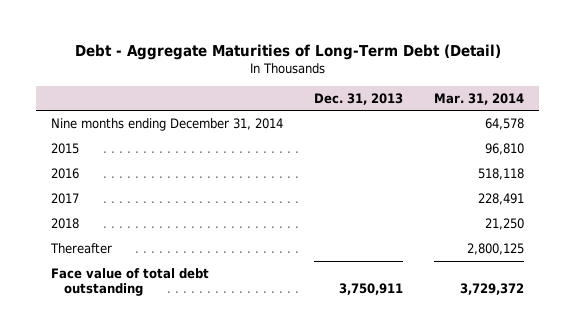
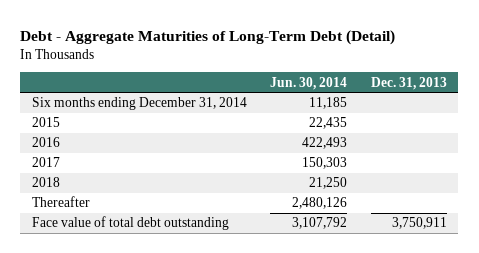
- | Dec. 31, 2013 | Mar. 31, 2014
+ | Jun. 30, 2014 | Dec. 31, 2013
- Nine months ending December 31, 2014 | | 64,578
+ Six months ending December 31, 2014 | 11,185 |

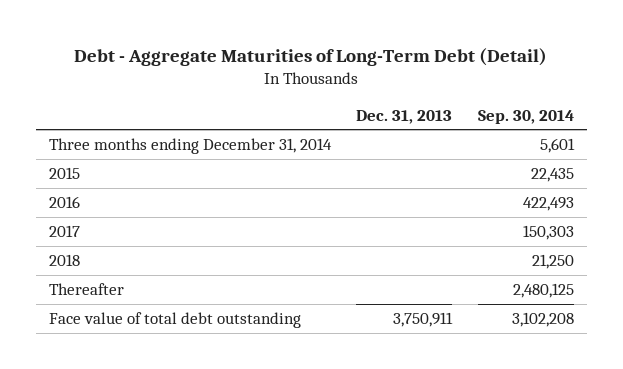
- | Jun. 30, 2014 | Dec. 31, 2013
+ | Dec. 31, 2013 | Sep. 30, 2014
- Six months ending December 31, 2014 | 11,185 |
+ Three months ending December 31, 2014 | | 5,601

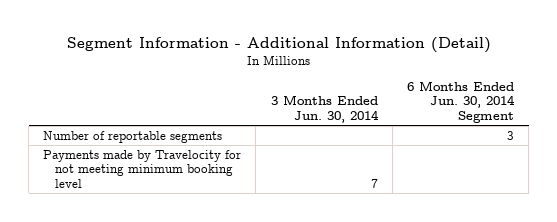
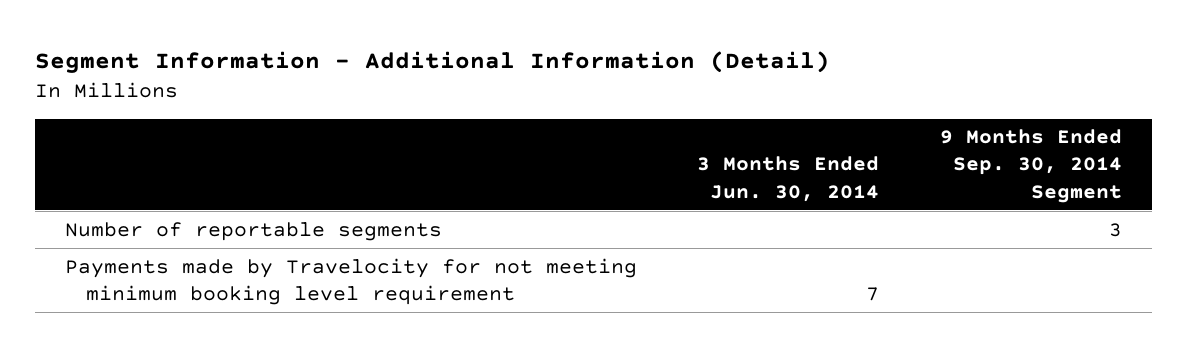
- | 3 Months Ended Jun. 30, 2014 | 6 Months Ended Jun. 30, 2014 Segment
+ | 3 Months Ended Jun. 30, 2014 | 9 Months Ended Sep. 30, 2014 Segment
- Payments made by Travelocity for not meeting minimum booking level | 7 |
+ Payments made by Travelocity for not meeting minimum booking level requirement | 7 |

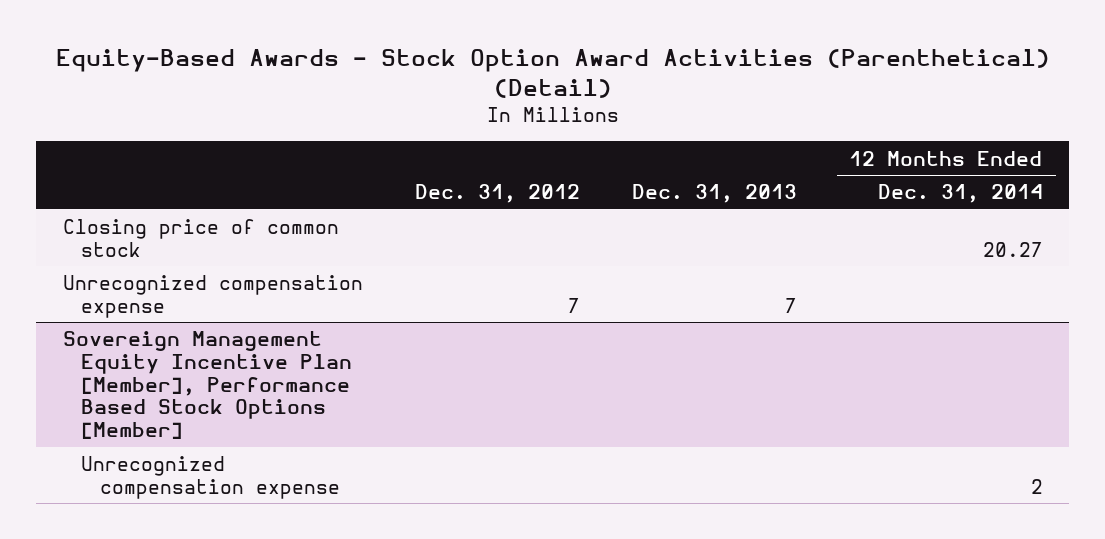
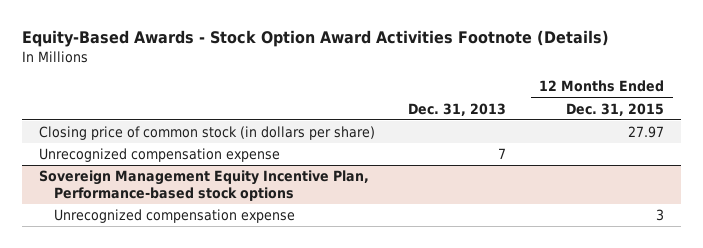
- Equity-Based Awards - Stock Option Award Activities (Parenthetical) (Detail)
+ Equity-Based Awards - Stock Option Award Activities Footnote (Details)
- | Dec. 31, 2012 | Dec. 31, 2013 | 12 Months Ended Dec. 31, 2014
+ | Dec. 31, 2013 | 12 Months Ended Dec. 31, 2015
- Closing price of common stock | | | 20.27
+ Closing price of common stock (in dollars per share) | | 27.97
- Sovereign Management Equity Incentive Plan [Member], Performance Based Stock Options [Member]
+ Sovereign Management Equity Incentive Plan, Performance-based stock options

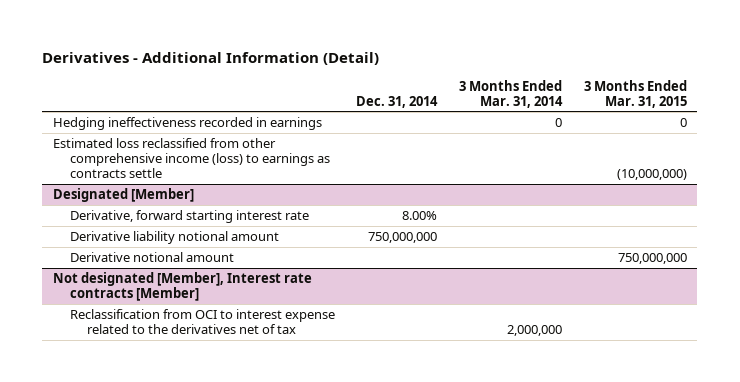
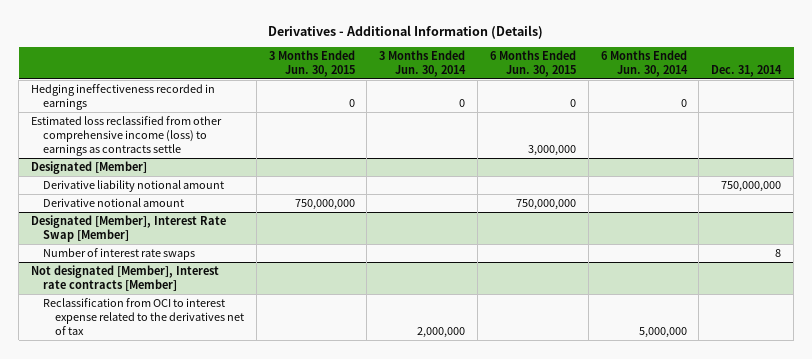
- Derivatives - Additional Information (Detail)
+ Derivatives - Additional Information (Details)
- | Dec. 31, 2014 | 3 Months Ended Mar. 31, 2014 | 3 Months Ended Mar. 31, 2015
+ | 3 Months Ended Jun. 30, 2015 | 3 Months Ended Jun. 30, 2014 | 6 Months Ended Jun. 30, 2015 | 6 Months Ended Jun. 30, 2014 | Dec. 31, 2014
@ Designated [Member]
- Derivative, forward starting interest rate | 8.00% | |
+ Designated [Member], Interest Rate Swap [Member]
+ Number of interest rate swaps | | | | | 8

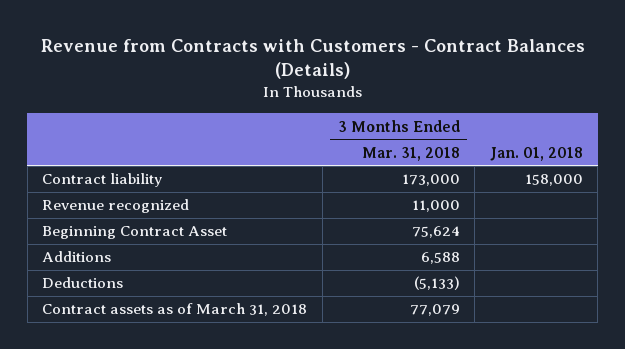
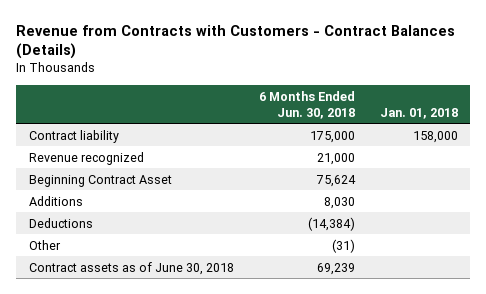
- | 3 Months Ended Mar. 31, 2018 | Jan. 01, 2018
+ | 6 Months Ended Jun. 30, 2018 | Jan. 01, 2018
- Contract assets as of March 31, 2018 | 77,079 |
+ Other | (31) |
+ Contract assets as of June 30, 2018 | 69,239 |

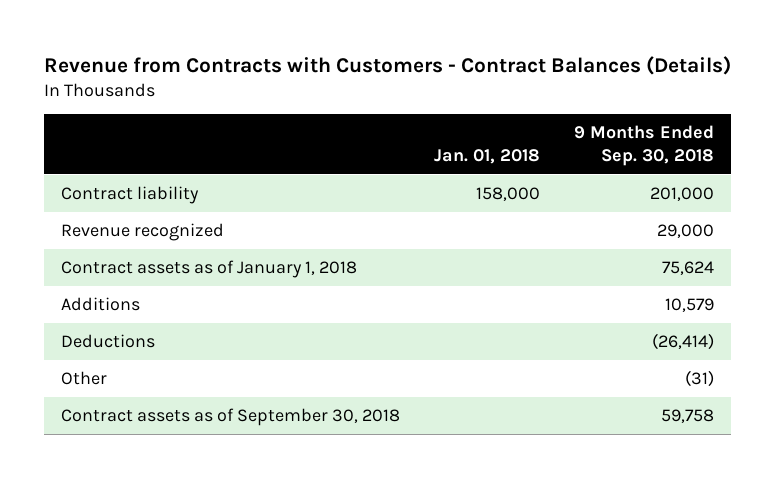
- | 6 Months Ended Jun. 30, 2018 | Jan. 01, 2018
+ | Jan. 01, 2018 | 9 Months Ended Sep. 30, 2018
- Beginning Contract Asset | 75,624 |
+ Contract assets as of January 1, 2018 | | 75,624
- Contract assets as of June 30, 2018 | 69,239 |
+ Contract assets as of September 30, 2018 | | 59,758

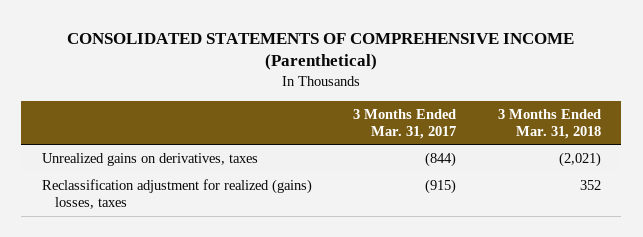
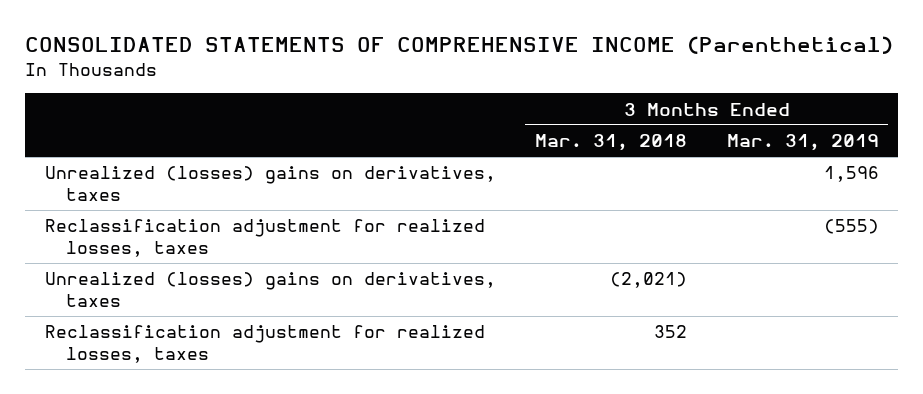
- | 3 Months Ended Mar. 31, 2017 | 3 Months Ended Mar. 31, 2018
+ | 3 Months Ended Mar. 31, 2018 | 3 Months Ended Mar. 31, 2019
- Unrealized gains on derivatives, taxes | (844) | (2,021)
- Reclassification adjustment for realized (gains) losses, taxes | (915) | 352
+ Unrealized (losses) gains on derivatives, taxes | | 1,596
+ Reclassification adjustment for realized losses, taxes | | (555)
+ Unrealized (losses) gains on derivatives, taxes | (2,021) |
+ Reclassification adjustment for realized losses, taxes | 352 |

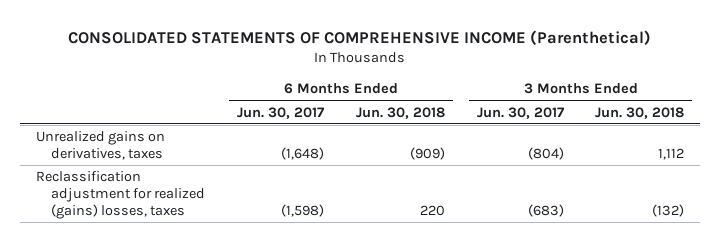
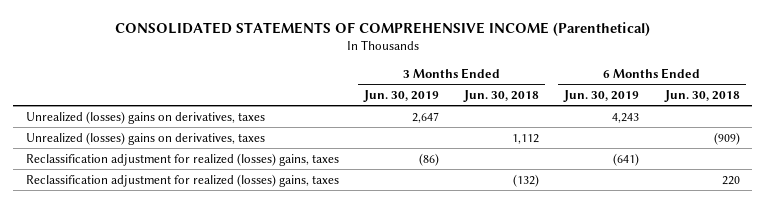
- | 6 Months Ended Jun. 30, 2017 | 6 Months Ended Jun. 30, 2018 | 3 Months Ended Jun. 30, 2017 | 3 Months Ended Jun. 30, 2018
+ | 3 Months Ended Jun. 30, 2019 | 3 Months Ended Jun. 30, 2018 | 6 Months Ended Jun. 30, 2019 | 6 Months Ended Jun. 30, 2018
- Unrealized gains on derivatives, taxes | (1,648) | (909) | (804) | 1,112
- Reclassification adjustment for realized (gains) losses, taxes | (1,598) | 220 | (683) | (132)
+ Unrealized (losses) gains on derivatives, taxes | 2,647 | | 4,243 |
+ Unrealized (losses) gains on derivatives, taxes | | 1,112 | | (909)
+ Reclassification adjustment for realized (losses) gains, taxes | (86) | | (641) |
+ Reclassification adjustment for realized (losses) gains, taxes | | (132) | | 220

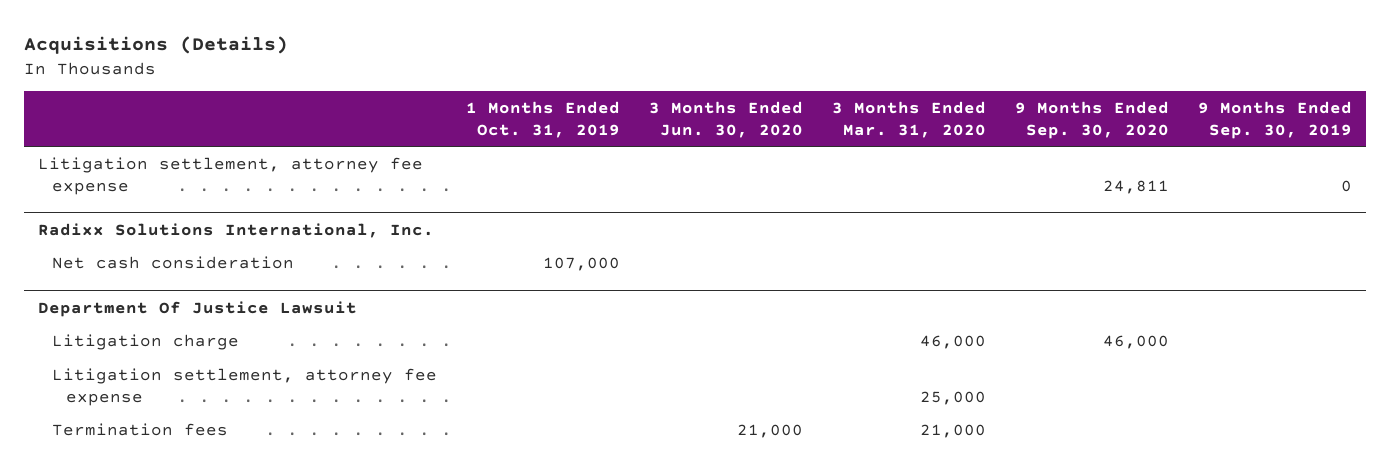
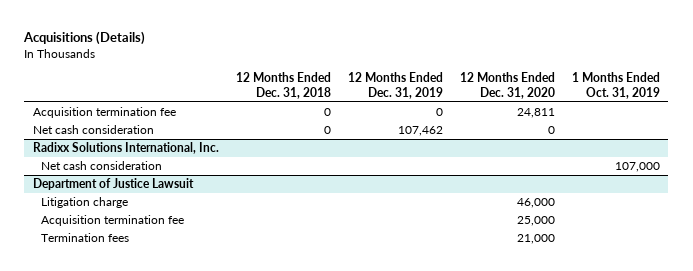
- | 1 Months Ended Oct. 31, 2019 | 3 Months Ended Jun. 30, 2020 | 3 Months Ended Mar. 31, 2020 | 9 Months Ended Sep. 30, 2020 | 9 Months Ended Sep. 30, 2019
+ | 12 Months Ended Dec. 31, 2018 | 12 Months Ended Dec. 31, 2019 | 12 Months Ended Dec. 31, 2020 | 1 Months Ended Oct. 31, 2019
- Litigation settlement, attorney fee expense | | | | 24,811 | 0
+ Acquisition termination fee | 0 | 0 | 24,811 |
+ Net cash consideration | 0 | 107,462 | 0 |
- Department Of Justice Lawsuit
+ Department of Justice Lawsuit
- Litigation settlement, attorney fee expense | | | 25,000 | |
+ Acquisition termination fee | | | 25,000 |

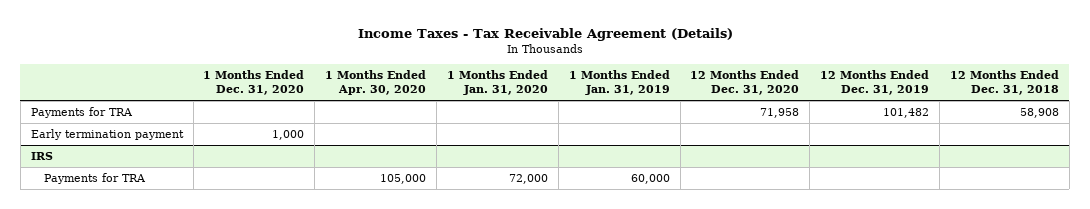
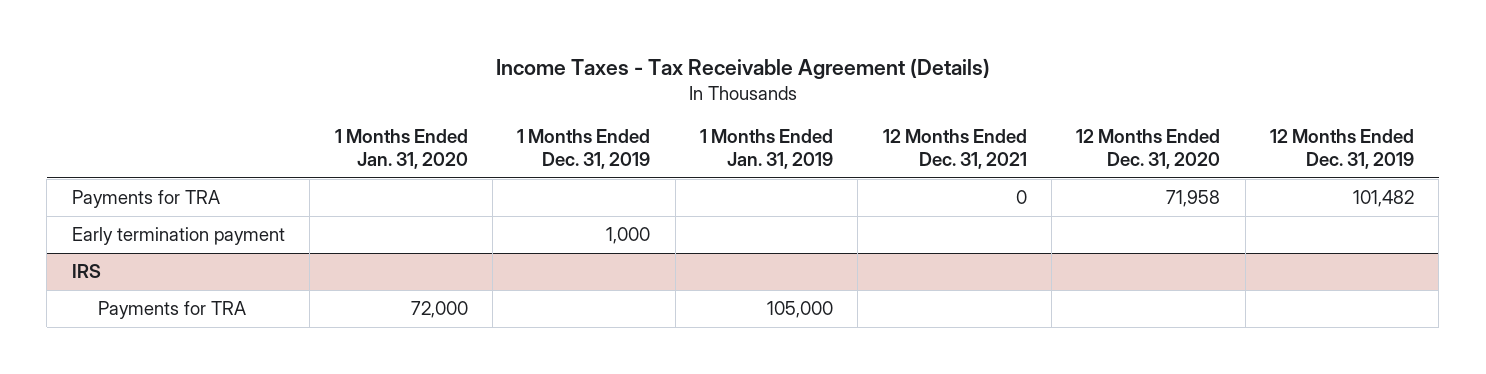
- | 1 Months Ended Dec. 31, 2020 | 1 Months Ended Apr. 30, 2020 | 1 Months Ended Jan. 31, 2020 | 1 Months Ended Jan. 31, 2019 | 12 Months Ended Dec. 31, 2020 | 12 Months Ended Dec. 31, 2019 | 12 Months Ended Dec. 31, 2018
+ | 1 Months Ended Jan. 31, 2020 | 1 Months Ended Dec. 31, 2019 | 1 Months Ended Jan. 31, 2019 | 12 Months Ended Dec. 31, 2021 | 12 Months Ended Dec. 31, 2020 | 12 Months Ended Dec. 31, 2019
@ IRS
- Payments for TRA | | 105,000 | 72,000 | 60,000 | | |
+ Payments for TRA | 72,000 | | 105,000 | | |

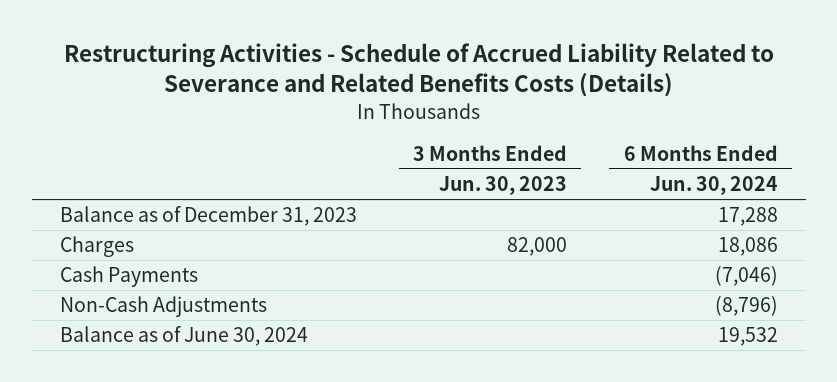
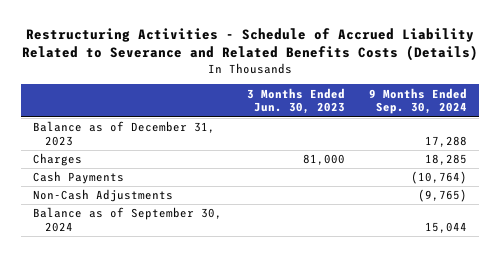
- | 3 Months Ended Jun. 30, 2023 | 6 Months Ended Jun. 30, 2024
+ | 3 Months Ended Jun. 30, 2023 | 9 Months Ended Sep. 30, 2024
- Charges | 82,000 | 18,086
+ Charges | 81,000 | 18,285
- Balance as of June 30, 2024 | | 19,532
+ Balance as of September 30, 2024 | | 15,044

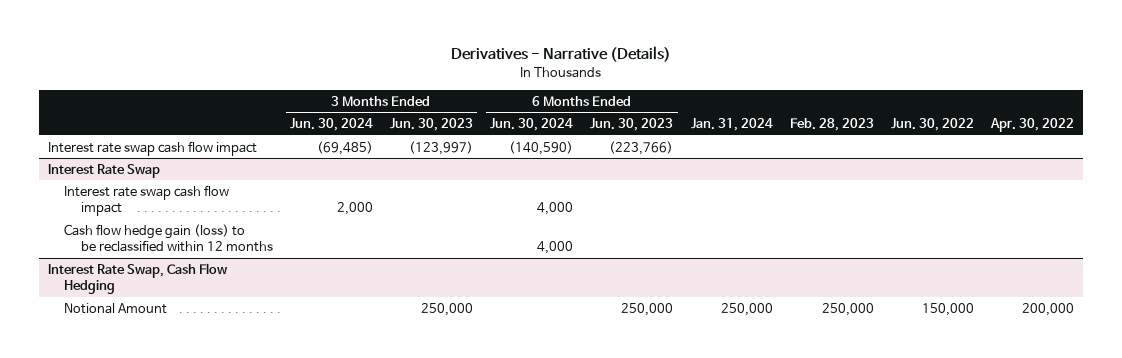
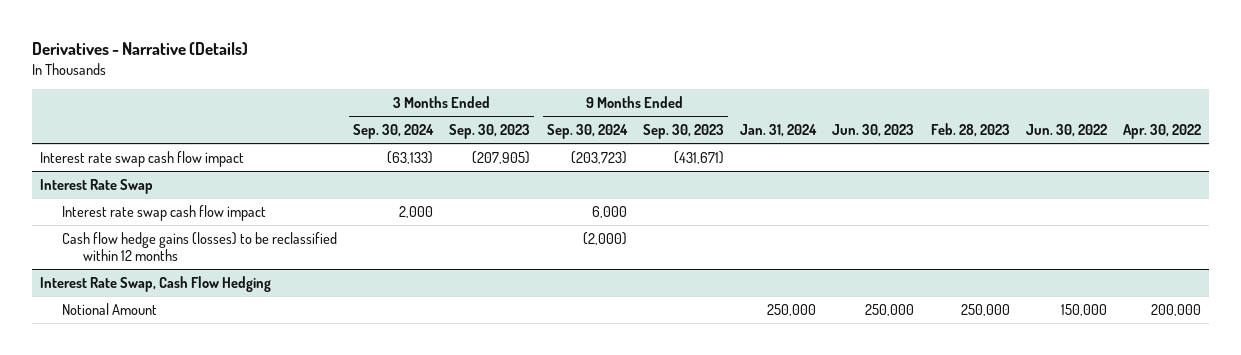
- | 3 Months Ended Jun. 30, 2024 | 3 Months Ended Jun. 30, 2023 | 6 Months Ended Jun. 30, 2024 | 6 Months Ended Jun. 30, 2023 | Jan. 31, 2024 | Feb. 28, 2023 | Jun. 30, 2022 | Apr. 30, 2022
+ | 3 Months Ended Sep. 30, 2024 | 3 Months Ended Sep. 30, 2023 | 9 Months Ended Sep. 30, 2024 | 9 Months Ended Sep. 30, 2023 | Jan. 31, 2024 | Jun. 30, 2023 | Feb. 28, 2023 | Jun. 30, 2022 | Apr. 30, 2022
@ Interest Rate Swap
- Cash flow hedge gain (loss) to be reclassified within 12 months | | | 4,000 | | | | |
+ Cash flow hedge gains (losses) to be reclassified within 12 months | | | (2,000) | | | | | |

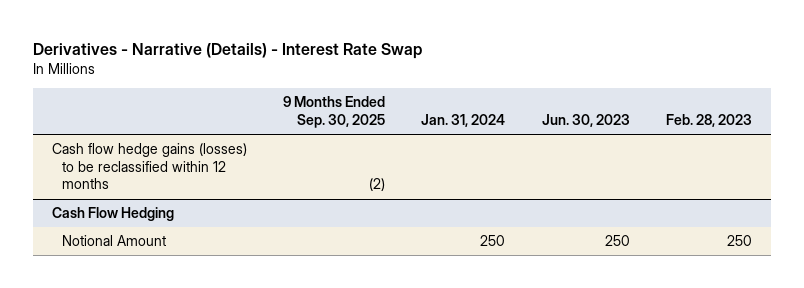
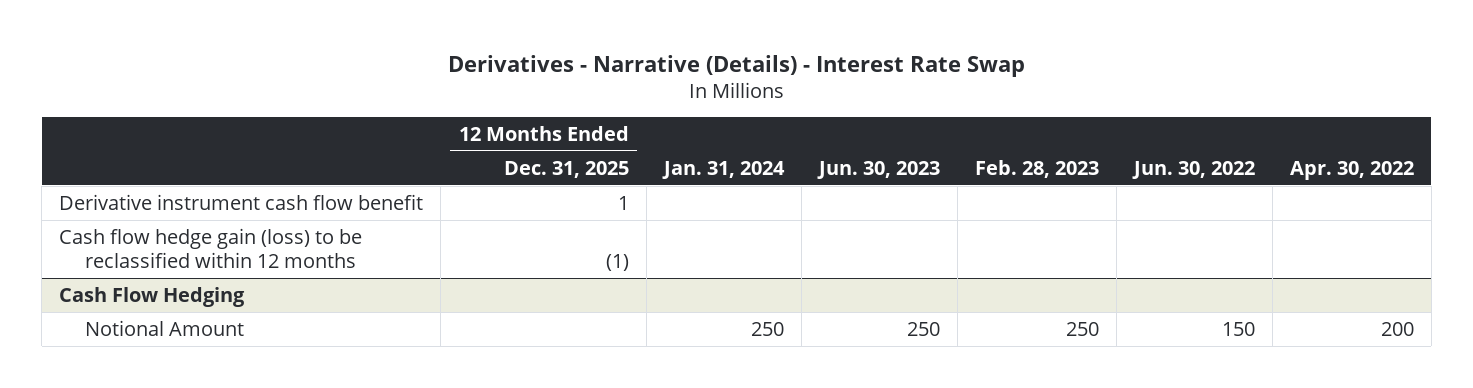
- | 9 Months Ended Sep. 30, 2025 | Jan. 31, 2024 | Jun. 30, 2023 | Feb. 28, 2023
+ | 12 Months Ended Dec. 31, 2025 | Jan. 31, 2024 | Jun. 30, 2023 | Feb. 28, 2023 | Jun. 30, 2022 | Apr. 30, 2022
- Cash flow hedge gains (losses) to be reclassified within 12 months | (2) | | |
+ Derivative instrument cash flow benefit | 1 | | | | |
+ Cash flow hedge gain (loss) to be reclassified within 12 months | (1) | | | | |

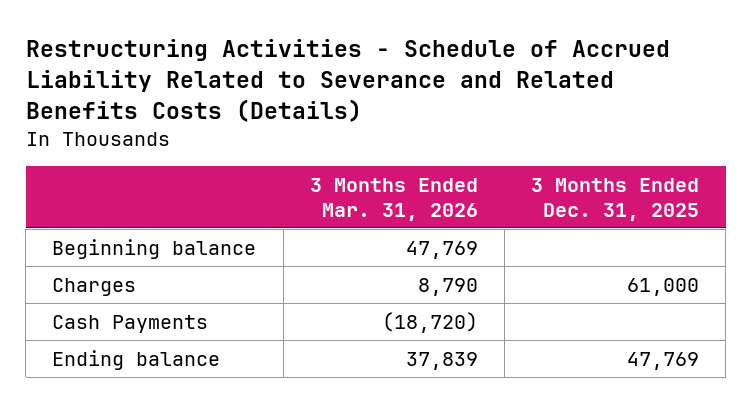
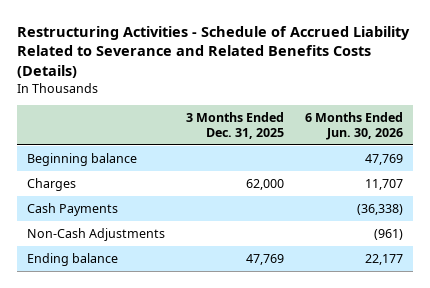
- | 3 Months Ended Mar. 31, 2026 | 3 Months Ended Dec. 31, 2025
+ | 3 Months Ended Dec. 31, 2025 | 6 Months Ended Jun. 30, 2026
- Charges | 8,790 | 61,000
+ Charges | 62,000 | 11,707
+ Non-Cash Adjustments | | (961)

